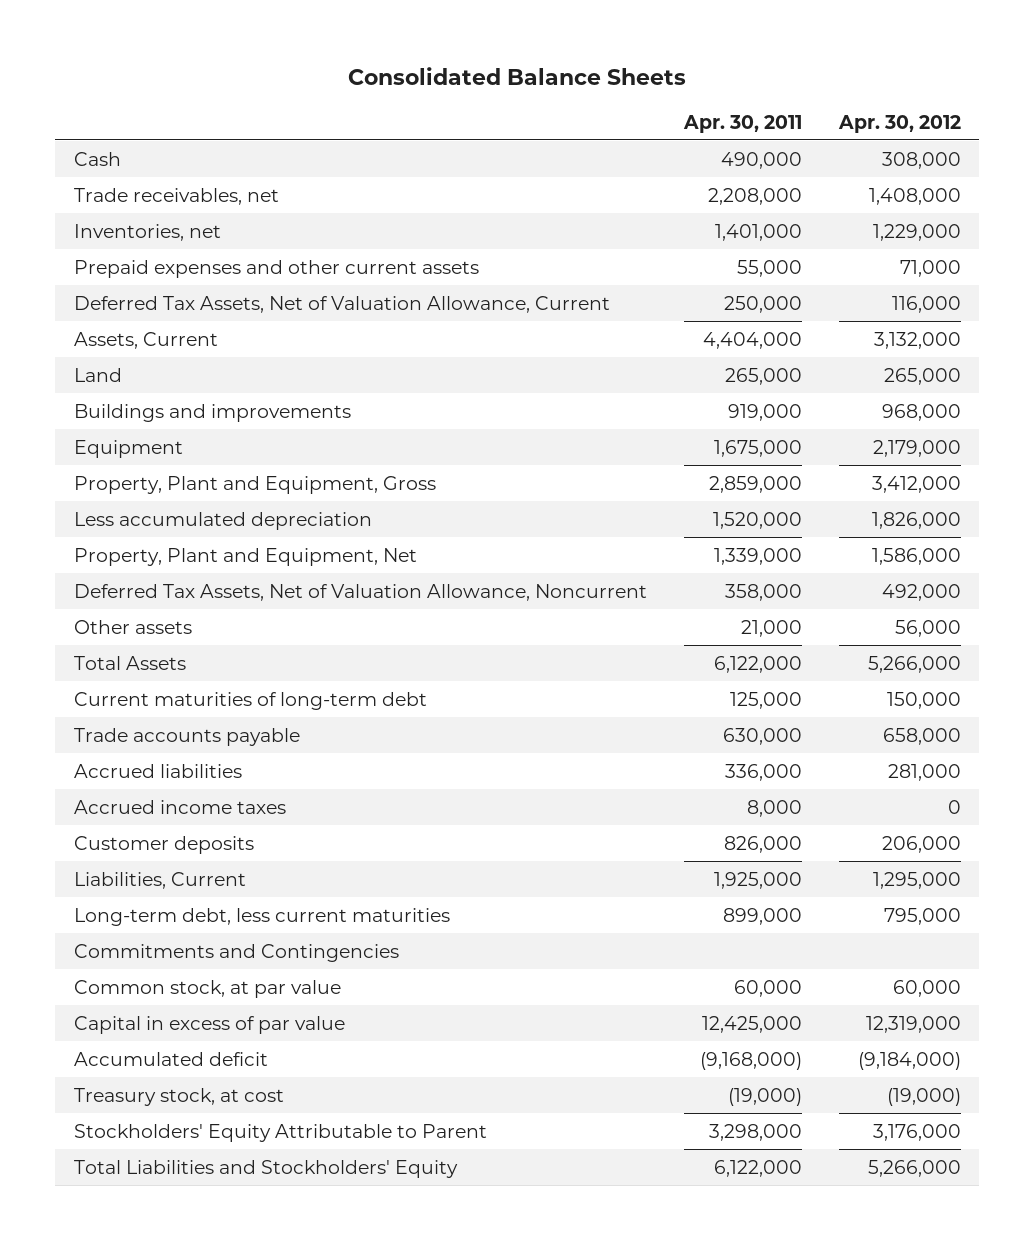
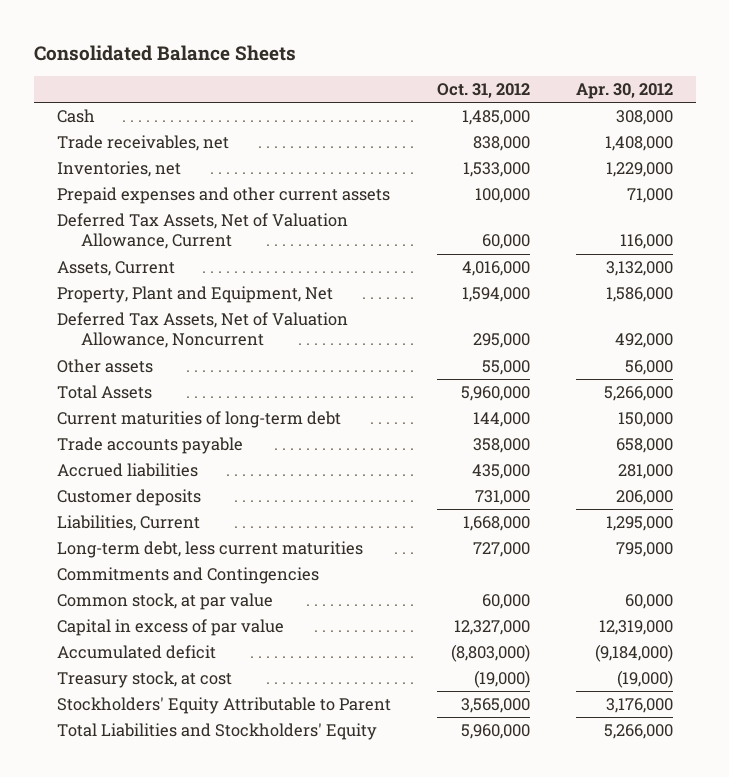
- | Apr. 30, 2011 | Apr. 30, 2012
+ | Oct. 31, 2012 | Apr. 30, 2012
- Land | 265,000 | 265,000
- Buildings and improvements | 919,000 | 968,000
- Equipment | 1,675,000 | 2,179,000
- Property, Plant and Equipment, Gross | 2,859,000 | 3,412,000
- Less accumulated depreciation | 1,520,000 | 1,826,000
- Accrued income taxes | 8,000 | 0

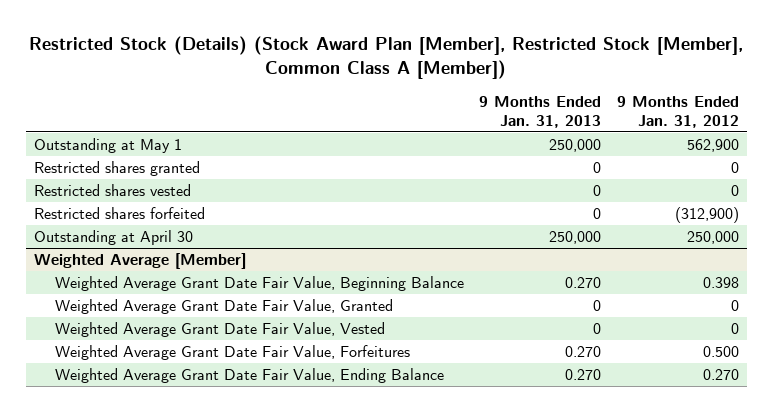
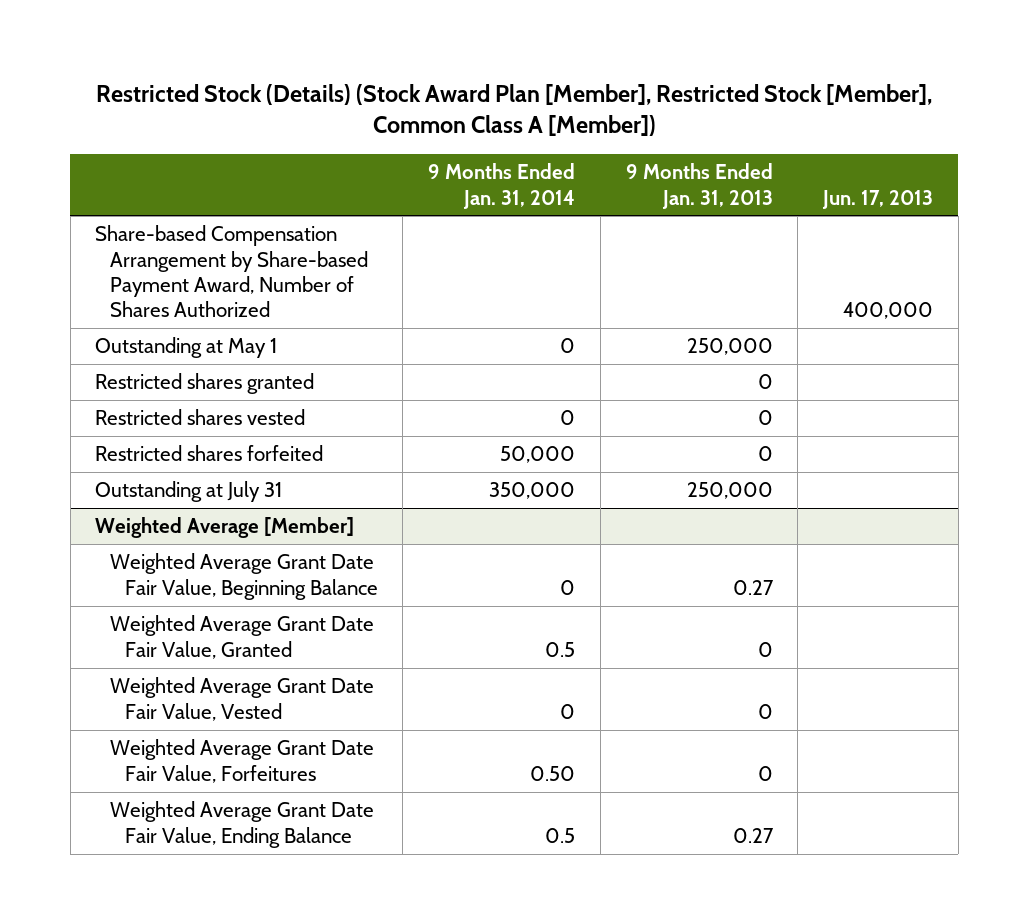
- | 9 Months Ended Jan. 31, 2013 | 9 Months Ended Jan. 31, 2012
+ | 9 Months Ended Jan. 31, 2014 | 9 Months Ended Jan. 31, 2013 | Jun. 17, 2013
+ Share-based Compensation Arrangement by Share-based Payment Award, Number of Shares Authorized | | | 400,000
- Outstanding at April 30 | 250,000 | 250,000
+ Outstanding at July 31 | 350,000 | 250,000 |
@ Weighted Average [Member]
- Weighted Average Grant Date Fair Value, Beginning Balance | 0.270 | 0.398
+ Weighted Average Grant Date Fair Value, Beginning Balance | 0 | 0.27 |
- Weighted Average Grant Date Fair Value, Forfeitures | 0.270 | 0.500
- Weighted Average Grant Date Fair Value, Ending Balance | 0.270 | 0.270
+ Weighted Average Grant Date Fair Value, Forfeitures | 0.50 | 0 |
+ Weighted Average Grant Date Fair Value, Ending Balance | 0.5 | 0.27 |

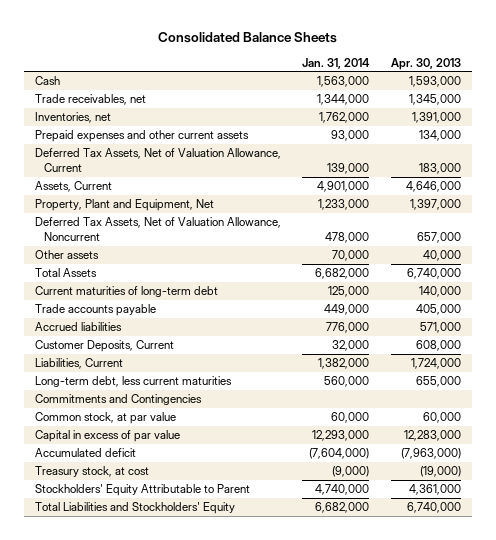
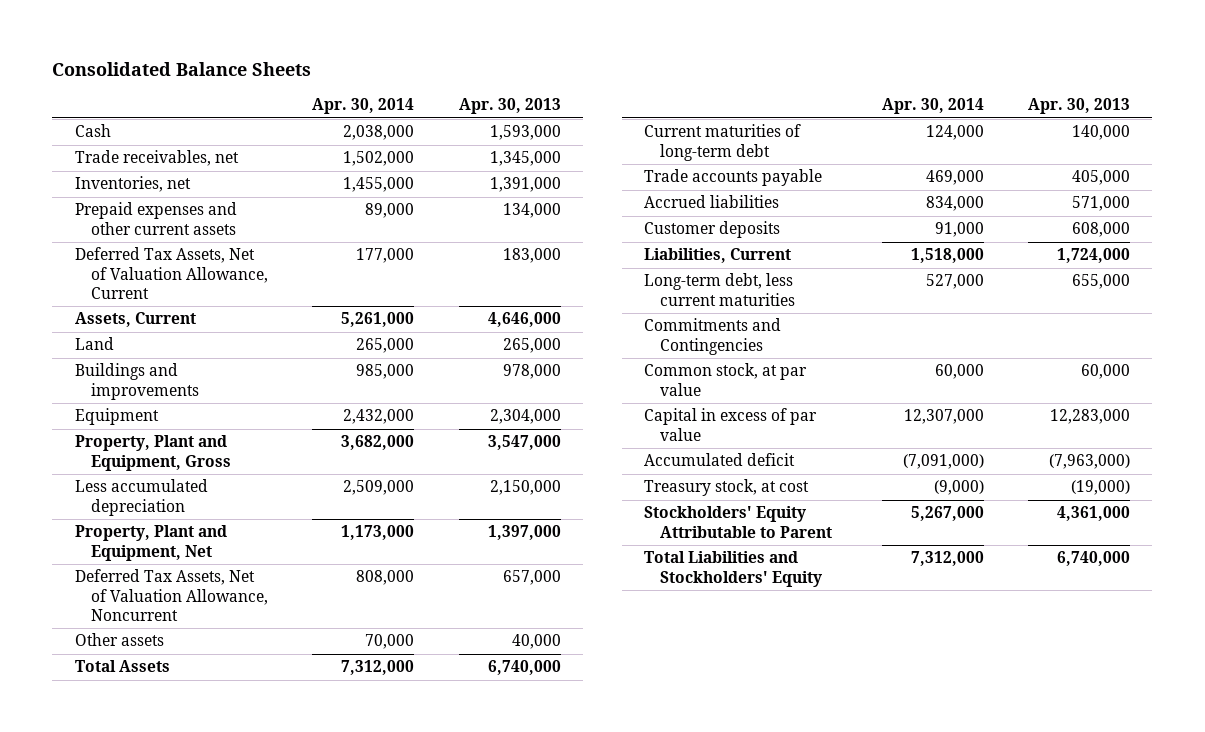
- | Jan. 31, 2014 | Apr. 30, 2013
+ | Apr. 30, 2014 | Apr. 30, 2013
+ Land | 265,000 | 265,000
+ Buildings and improvements | 985,000 | 978,000
+ Equipment | 2,432,000 | 2,304,000
+ Property, Plant and Equipment, Gross | 3,682,000 | 3,547,000
+ Less accumulated depreciation | 2,509,000 | 2,150,000
- Customer Deposits, Current | 32,000 | 608,000
+ Customer deposits | 91,000 | 608,000

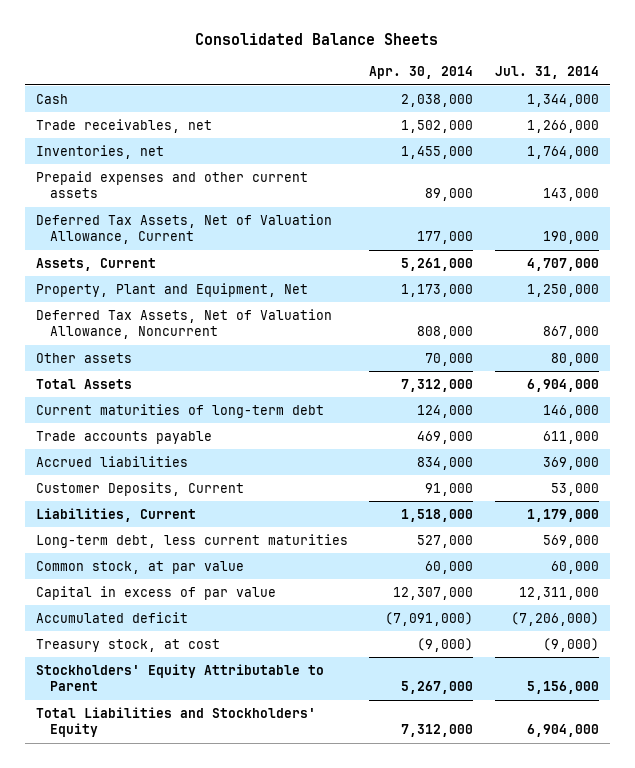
- | Apr. 30, 2014 | Apr. 30, 2013
+ | Apr. 30, 2014 | Jul. 31, 2014
- Land | 265,000 | 265,000
- Buildings and improvements | 985,000 | 978,000
- Equipment | 2,432,000 | 2,304,000
- Property, Plant and Equipment, Gross | 3,682,000 | 3,547,000
- Less accumulated depreciation | 2,509,000 | 2,150,000
- Customer deposits | 91,000 | 608,000
+ Customer Deposits, Current | 91,000 | 53,000
- Commitments and Contingencies

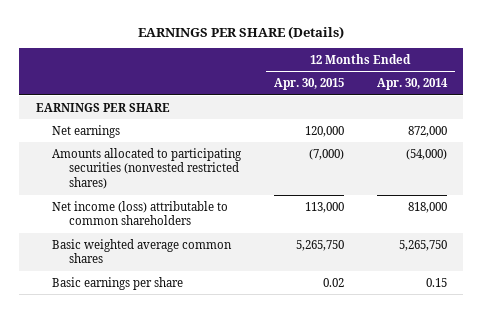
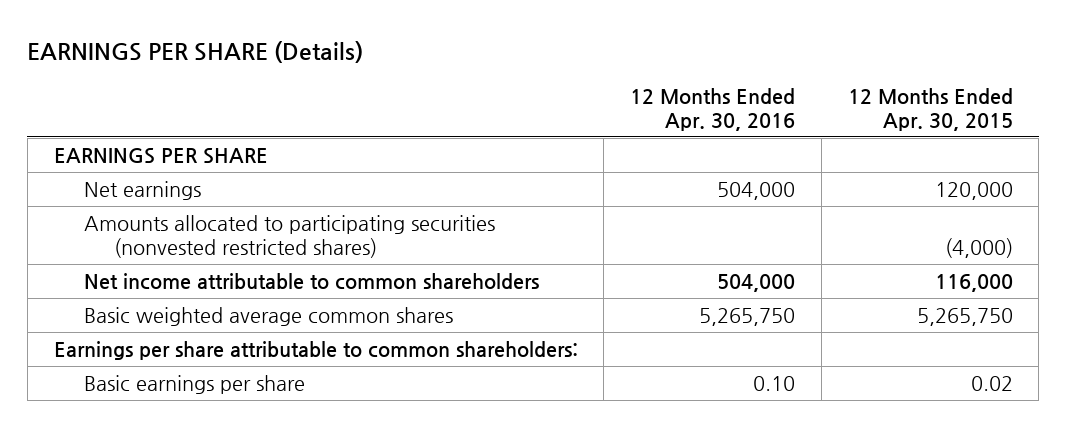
- | 12 Months Ended Apr. 30, 2015 | 12 Months Ended Apr. 30, 2014
+ | 12 Months Ended Apr. 30, 2016 | 12 Months Ended Apr. 30, 2015
- Amounts allocated to participating securities (nonvested restricted shares) | (7,000) | (54,000)
- Net income (loss) attributable to common shareholders | 113,000 | 818,000
+ Amounts allocated to participating securities (nonvested restricted shares) | | (4,000)
+ Net income attributable to common shareholders | 504,000 | 116,000
+ Earnings per share attributable to common shareholders:

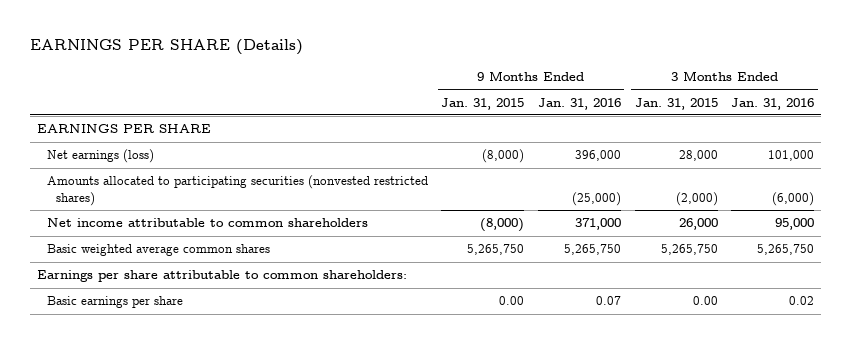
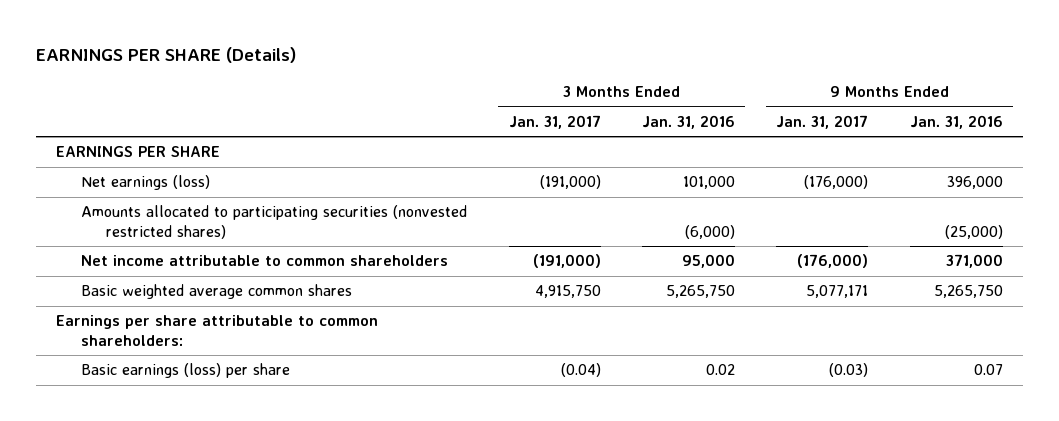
- | 9 Months Ended Jan. 31, 2015 | 9 Months Ended Jan. 31, 2016 | 3 Months Ended Jan. 31, 2015 | 3 Months Ended Jan. 31, 2016
+ | 3 Months Ended Jan. 31, 2017 | 3 Months Ended Jan. 31, 2016 | 9 Months Ended Jan. 31, 2017 | 9 Months Ended Jan. 31, 2016
- Basic earnings per share | 0.00 | 0.07 | 0.00 | 0.02
+ Basic earnings (loss) per share | (0.04) | 0.02 | (0.03) | 0.07

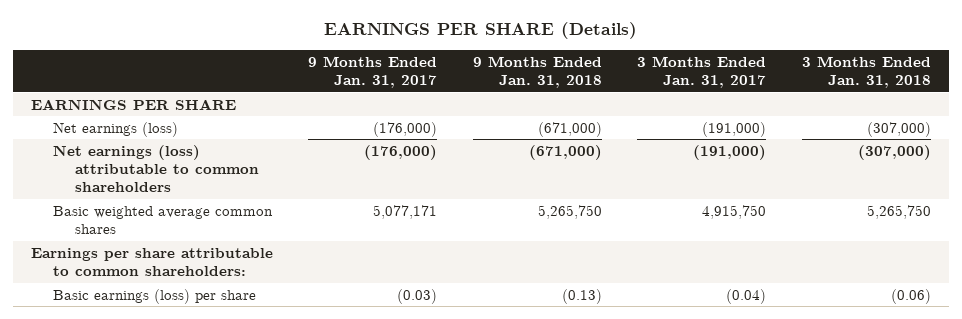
- | 3 Months Ended Jan. 31, 2017 | 3 Months Ended Jan. 31, 2016 | 9 Months Ended Jan. 31, 2017 | 9 Months Ended Jan. 31, 2016
+ | 9 Months Ended Jan. 31, 2017 | 9 Months Ended Jan. 31, 2018 | 3 Months Ended Jan. 31, 2017 | 3 Months Ended Jan. 31, 2018
- Amounts allocated to participating securities (nonvested restricted shares) | | (6,000) | | (25,000)
- Net income attributable to common shareholders | (191,000) | 95,000 | (176,000) | 371,000
+ Net earnings (loss) attributable to common shareholders | (176,000) | (671,000) | (191,000) | (307,000)

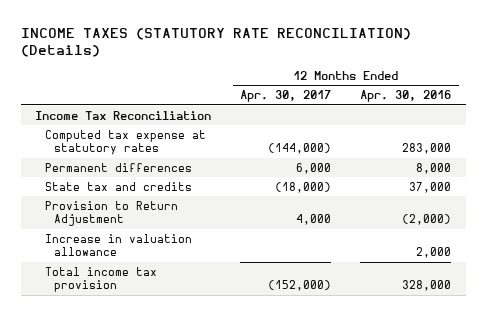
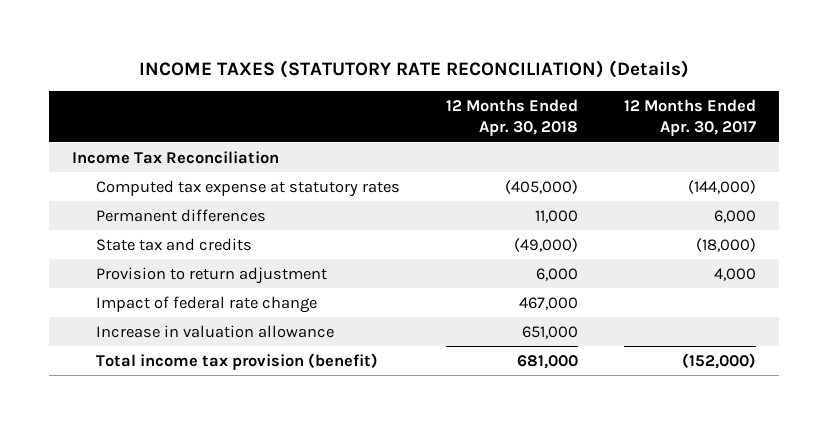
- | 12 Months Ended Apr. 30, 2017 | 12 Months Ended Apr. 30, 2016
+ | 12 Months Ended Apr. 30, 2018 | 12 Months Ended Apr. 30, 2017
- Provision to Return Adjustment | 4,000 | (2,000)
+ Provision to return adjustment | 6,000 | 4,000
+ Impact of federal rate change | 467,000 |
- Total income tax provision | (152,000) | 328,000
+ Total income tax provision (benefit) | 681,000 | (152,000)

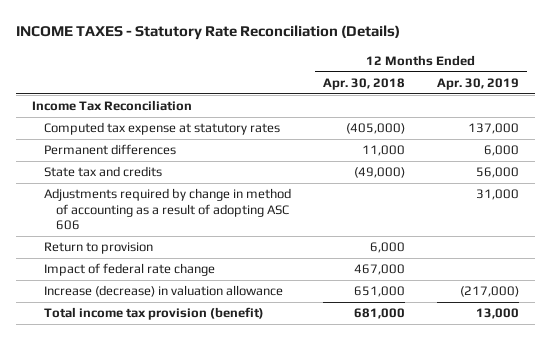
- INCOME TAXES (STATUTORY RATE RECONCILIATION) (Details)
+ INCOME TAXES - Statutory Rate Reconciliation (Details)
- | 12 Months Ended Apr. 30, 2018 | 12 Months Ended Apr. 30, 2017
+ | 12 Months Ended Apr. 30, 2018 | 12 Months Ended Apr. 30, 2019
- Provision to return adjustment | 6,000 | 4,000
+ Adjustments required by change in method of accounting as a result of adopting ASC 606 | | 31,000
+ Return to provision | 6,000 |
- Increase in valuation allowance | 651,000 |
+ Increase (decrease) in valuation allowance | 651,000 | (217,000)

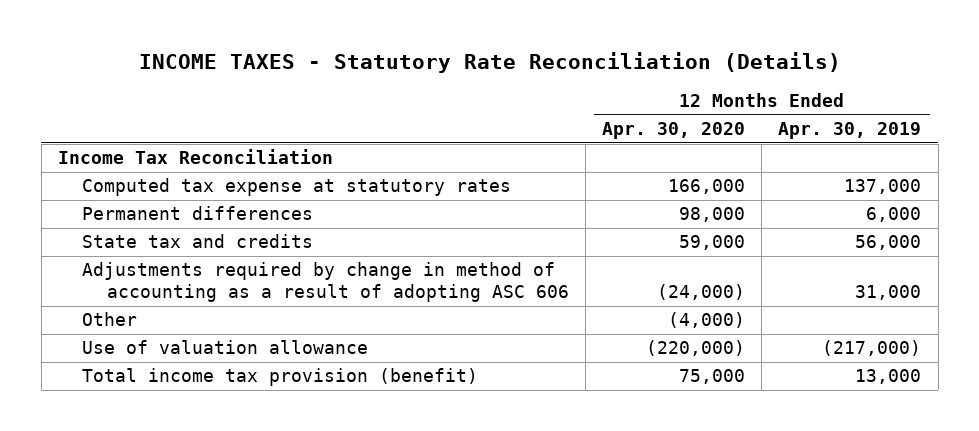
- | 12 Months Ended Apr. 30, 2018 | 12 Months Ended Apr. 30, 2019
+ | 12 Months Ended Apr. 30, 2020 | 12 Months Ended Apr. 30, 2019
- Return to provision | 6,000 |
- Impact of federal rate change | 467,000 |
- Increase (decrease) in valuation allowance | 651,000 | (217,000)
+ Other | (4,000) |
+ Use of valuation allowance | (220,000) | (217,000)

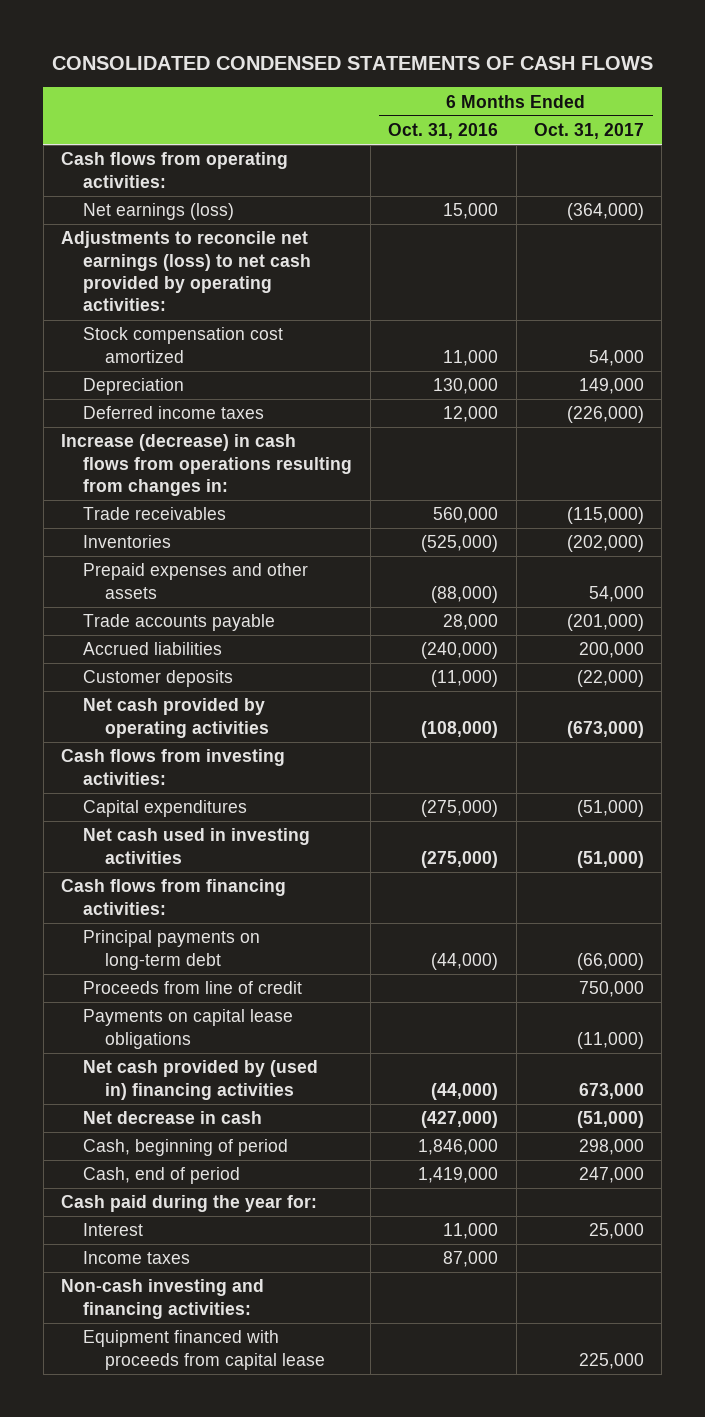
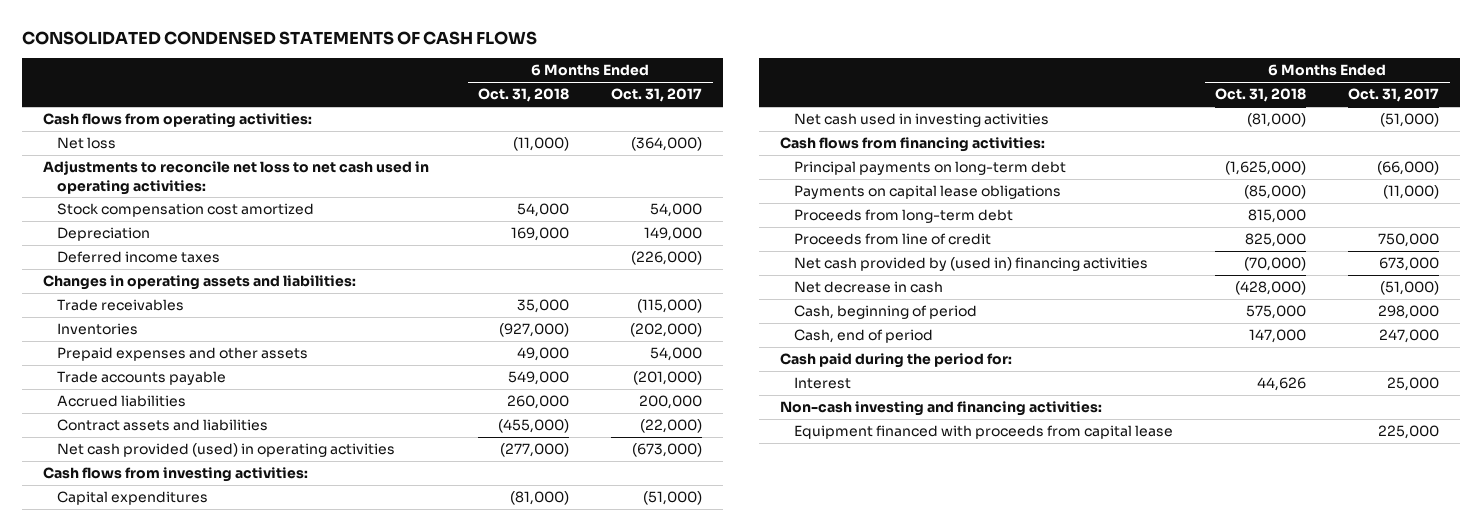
- | 6 Months Ended Oct. 31, 2016 | 6 Months Ended Oct. 31, 2017
+ | 6 Months Ended Oct. 31, 2018 | 6 Months Ended Oct. 31, 2017
- Net earnings (loss) | 15,000 | (364,000)
- Adjustments to reconcile net earnings (loss) to net cash provided by operating activities:
+ Net loss | (11,000) | (364,000)
+ Adjustments to reconcile net loss to net cash used in operating activities:
- Increase (decrease) in cash flows from operations resulting from changes in:
+ Changes in operating assets and liabilities:
- Customer deposits | (11,000) | (22,000)
- Net cash provided by operating activities | (108,000) | (673,000)
+ Contract assets and liabilities | (455,000) | (22,000)
+ Net cash provided (used) in operating activities | (277,000) | (673,000)
+ Proceeds from long-term debt | 815,000 |
moved down: Proceeds from line of credit | 825,000 | 750,000
- Cash paid during the year for:
+ Cash paid during the period for:
- Income taxes | 87,000 |

